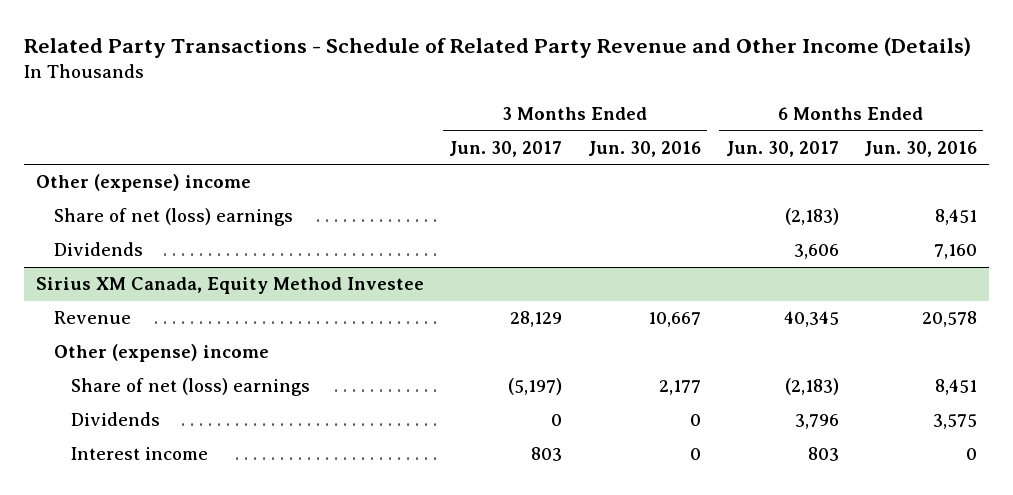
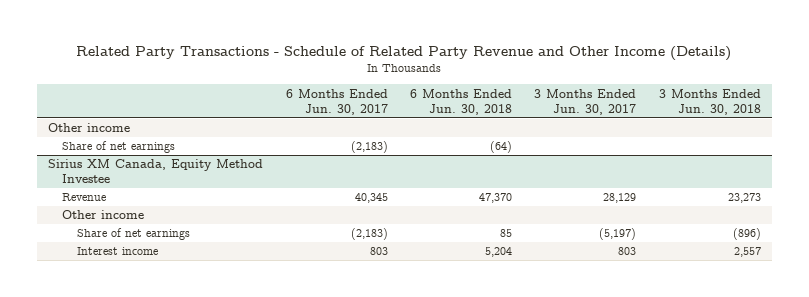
- | 3 Months Ended Jun. 30, 2017 | 3 Months Ended Jun. 30, 2016 | 6 Months Ended Jun. 30, 2017 | 6 Months Ended Jun. 30, 2016
+ | 6 Months Ended Jun. 30, 2017 | 6 Months Ended Jun. 30, 2018 | 3 Months Ended Jun. 30, 2017 | 3 Months Ended Jun. 30, 2018
- Other (expense) income
- Share of net (loss) earnings | | | (2,183) | 8,451
- Dividends | | | 3,606 | 7,160
+ Other income
+ Share of net earnings | (2,183) | (64) | |
@ Sirius XM Canada, Equity Method Investee
- Other (expense) income
- Share of net (loss) earnings | (5,197) | 2,177 | (2,183) | 8,451
- Dividends | 0 | 0 | 3,796 | 3,575
+ Other income
+ Share of net earnings | (2,183) | 85 | (5,197) | (896)

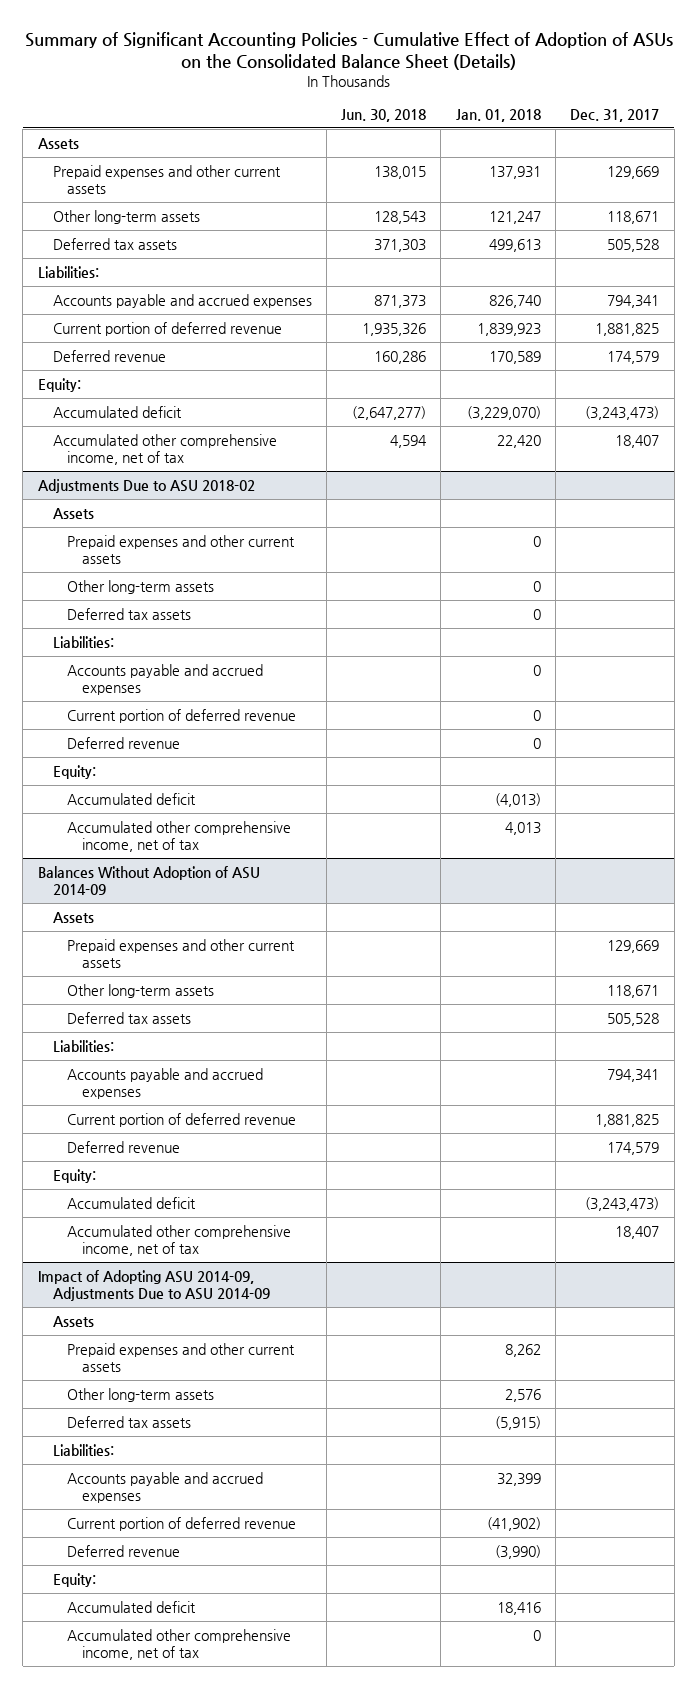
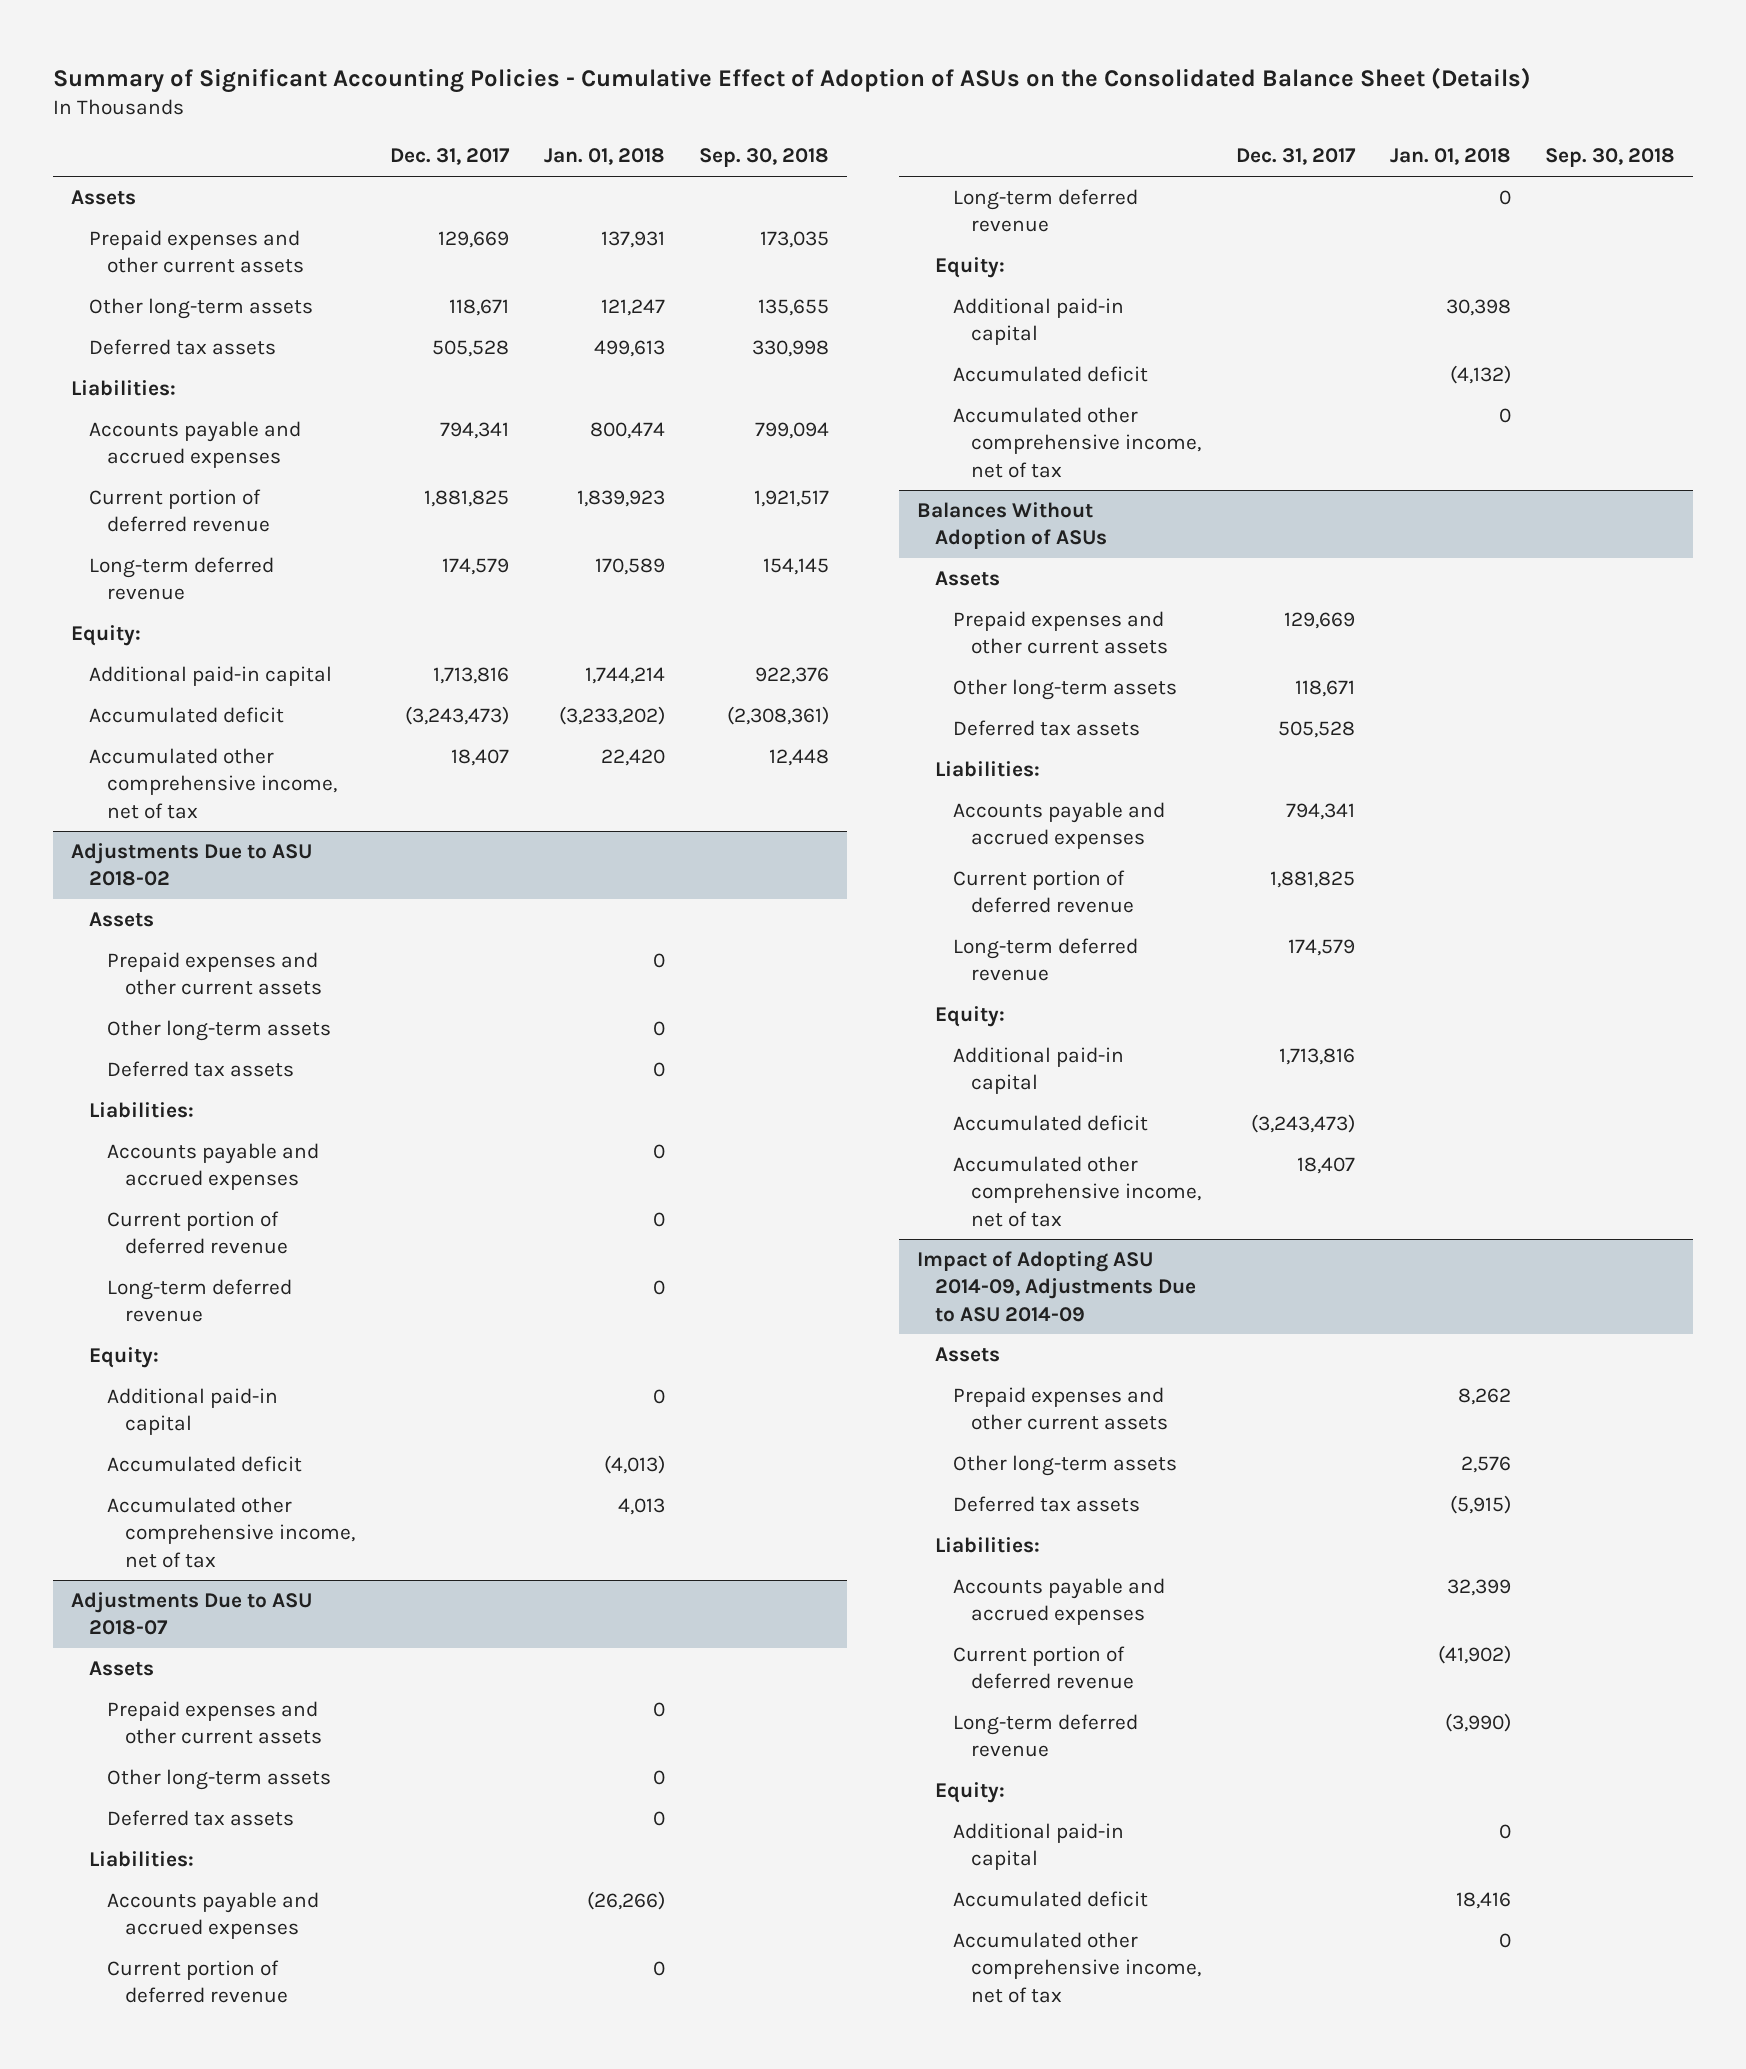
- | Jun. 30, 2018 | Jan. 01, 2018 | Dec. 31, 2017
+ | Dec. 31, 2017 | Jan. 01, 2018 | Sep. 30, 2018
- Accounts payable and accrued expenses | 871,373 | 826,740 | 794,341
+ Accounts payable and accrued expenses | 794,341 | 800,474 | 799,094
- Deferred revenue | 160,286 | 170,589 | 174,579
+ Long-term deferred revenue | 174,579 | 170,589 | 154,145
- Accumulated deficit | (2,647,277) | (3,229,070) | (3,243,473)
+ Additional paid-in capital | 1,713,816 | 1,744,214 | 922,376
+ Accumulated deficit | (3,243,473) | (3,233,202) | (2,308,361)
@ Adjustments Due to ASU 2018-02
- Deferred revenue | | 0 |
+ Long-term deferred revenue | | 0 |
+ Additional paid-in capital | | 0 |
- Balances Without Adoption of ASU 2014-09
+ Adjustments Due to ASU 2018-07
+ Prepaid expenses and other current assets | | 0 |
+ Other long-term assets | | 0 |
+ Deferred tax assets | | 0 |
+ Liabilities:
+ Accounts payable and accrued expenses | | (26,266) |
+ Current portion of deferred revenue | | 0 |
+ Long-term deferred revenue | | 0 |
+ Equity:
+ Additional paid-in capital | | 30,398 |
+ Accumulated deficit | | (4,132) |
+ Accumulated other comprehensive income, net of tax | | 0 |
+ Balances Without Adoption of ASUs
+ Assets
- Deferred revenue | | | 174,579
+ Long-term deferred revenue | 174,579 | |
+ Additional paid-in capital | 1,713,816 | |
@ Impact of Adopting ASU 2014-09, Adjustments Due to ASU 2014-09
- Deferred revenue | | (3,990) |
+ Long-term deferred revenue | | (3,990) |
+ Additional paid-in capital | | 0 |

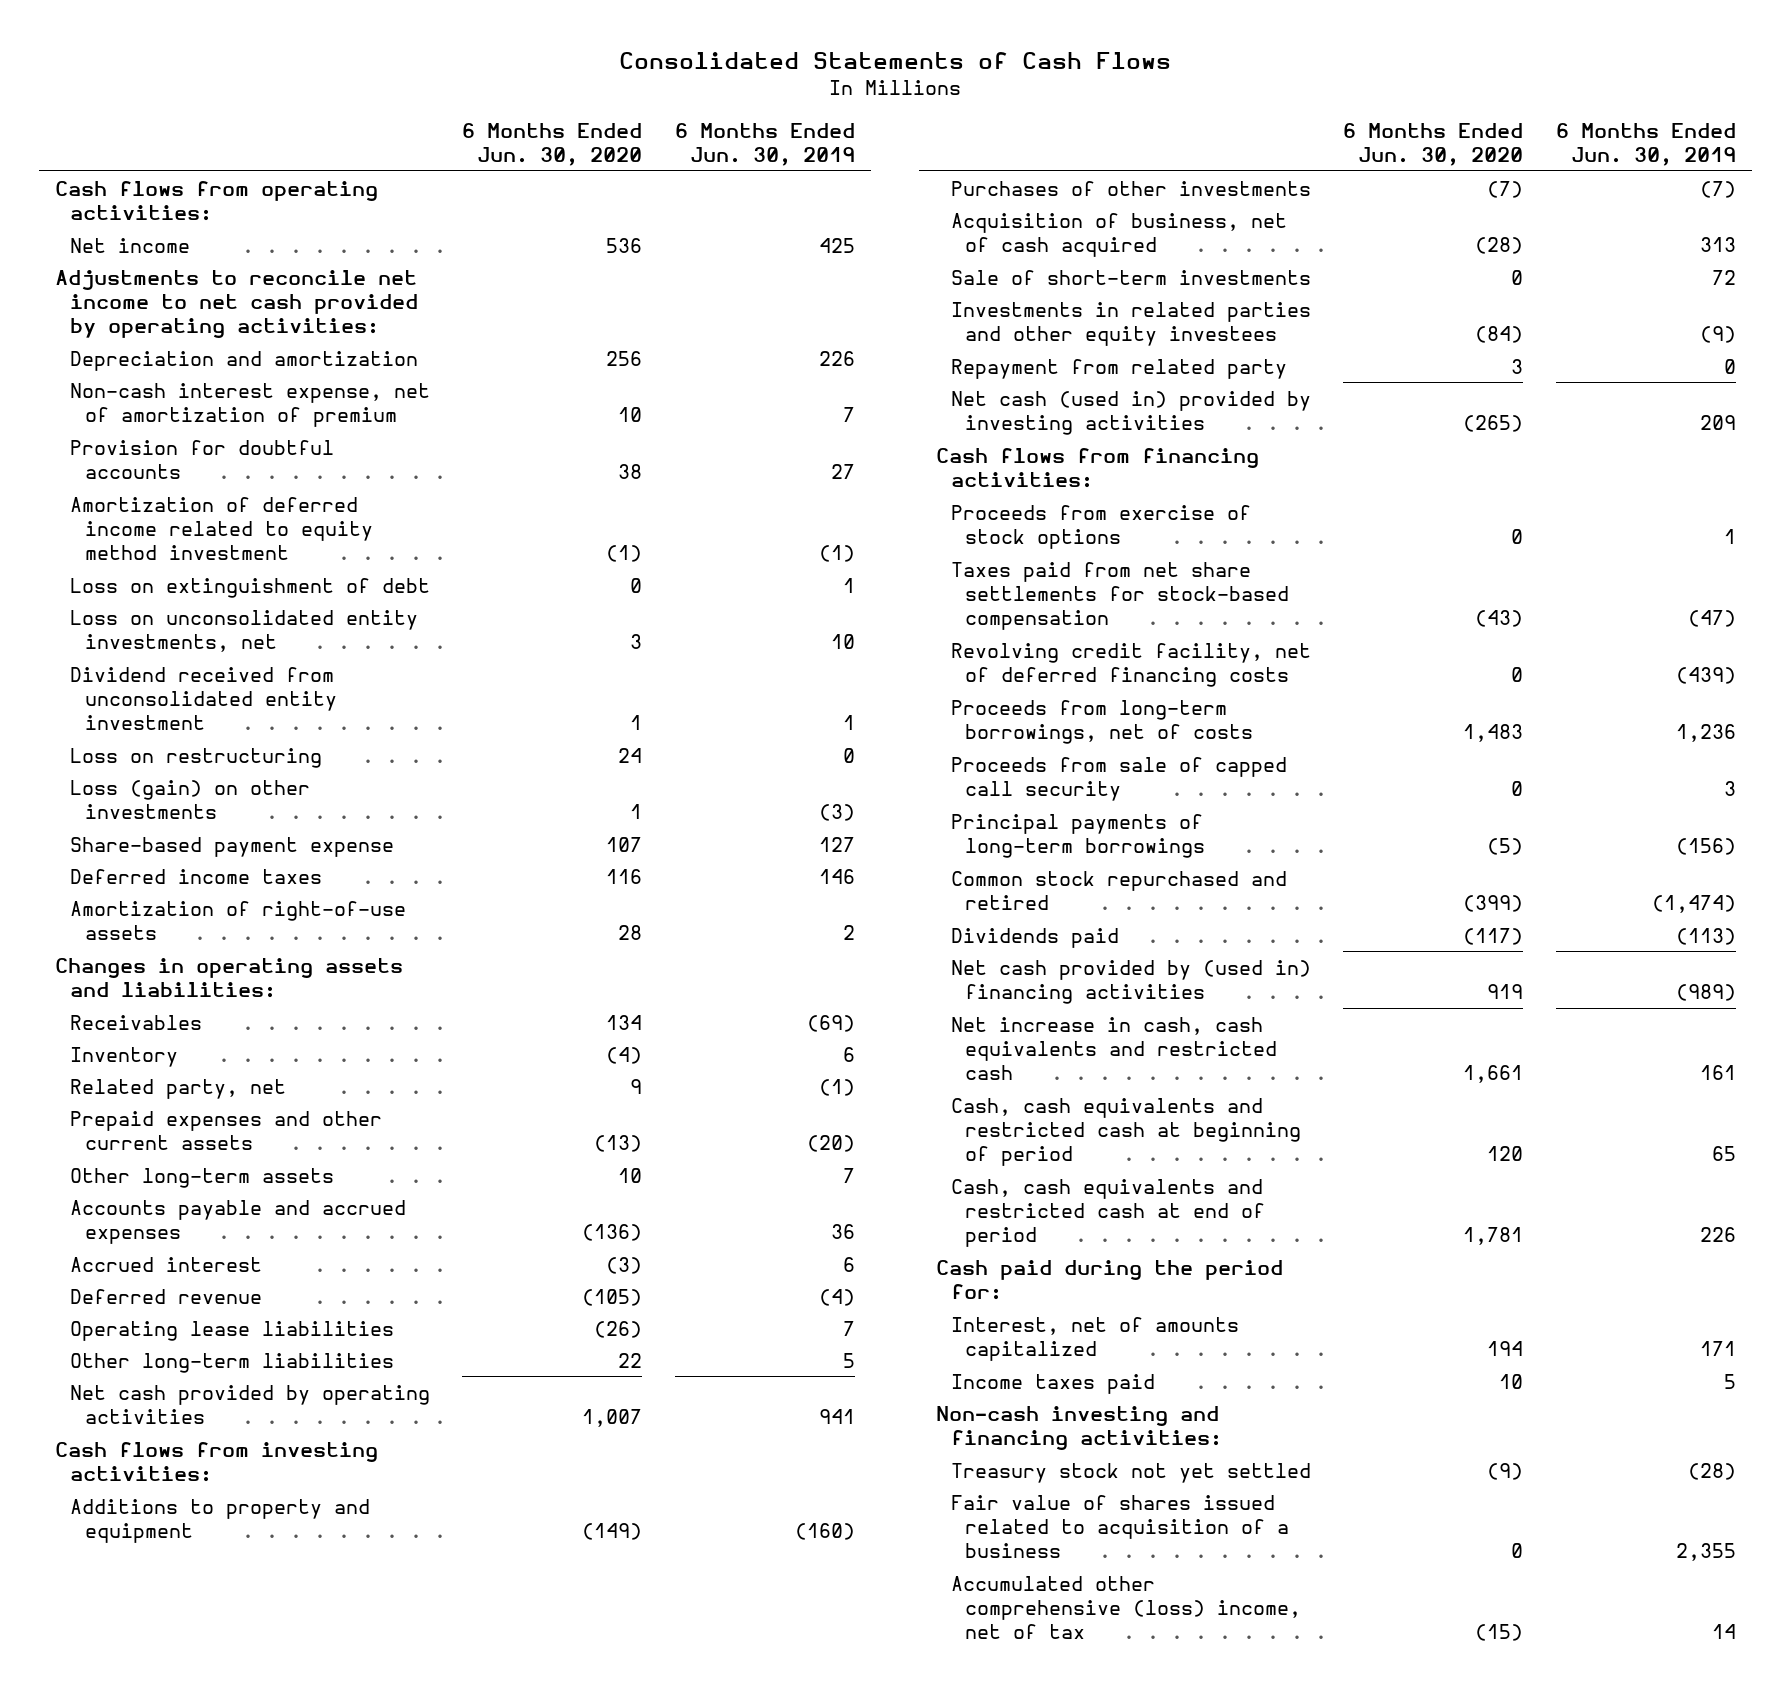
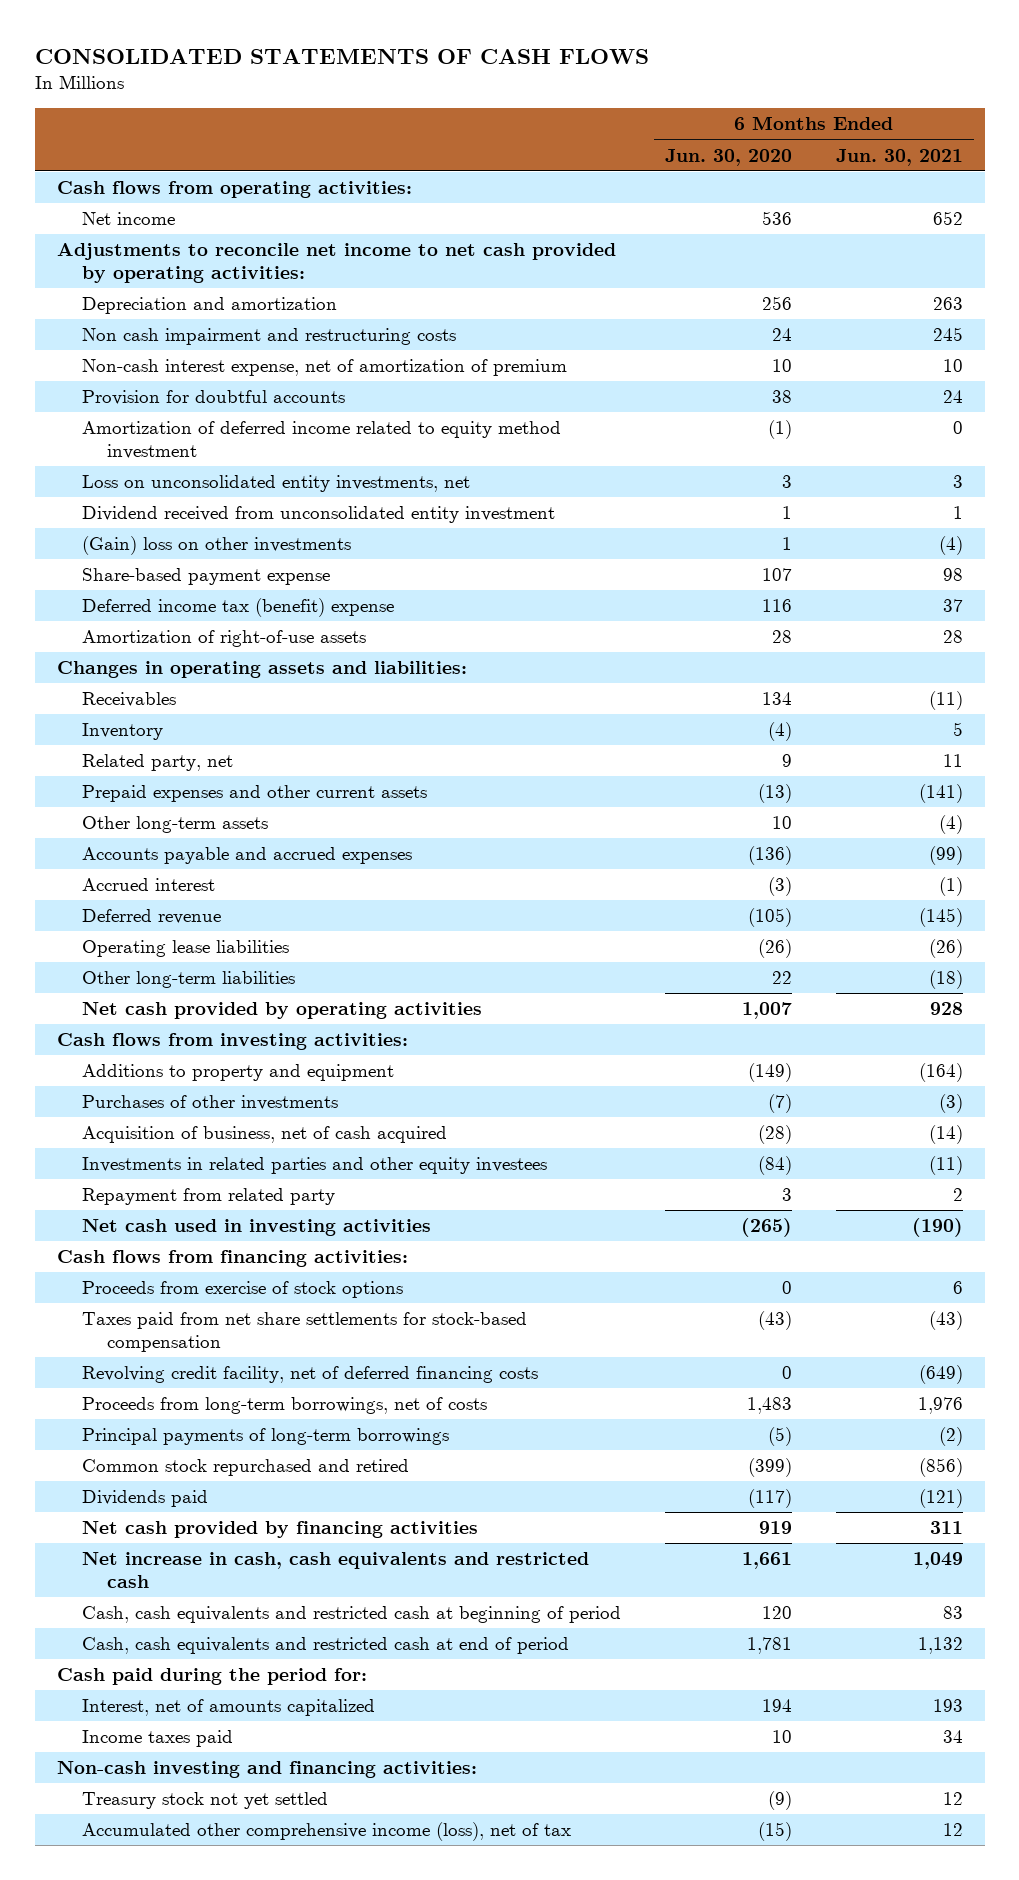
- Consolidated Statements of Cash Flows
+ CONSOLIDATED STATEMENTS OF CASH FLOWS
- | 6 Months Ended Jun. 30, 2020 | 6 Months Ended Jun. 30, 2019
+ | 6 Months Ended Jun. 30, 2020 | 6 Months Ended Jun. 30, 2021
+ Non cash impairment and restructuring costs | 24 | 245
- Loss on extinguishment of debt | 0 | 1
- Loss on restructuring | 24 | 0
- Loss (gain) on other investments | 1 | (3)
+ (Gain) loss on other investments | 1 | (4)
- Deferred income taxes | 116 | 146
+ Deferred income tax (benefit) expense | 116 | 37
- Sale of short-term investments | 0 | 72
- Net cash (used in) provided by investing activities | (265) | 209
+ Net cash used in investing activities | (265) | (190)
- Proceeds from sale of capped call security | 0 | 3
- Net cash provided by (used in) financing activities | 919 | (989)
+ Net cash provided by financing activities | 919 | 311
- Fair value of shares issued related to acquisition of a business | 0 | 2,355
- Accumulated other comprehensive (loss) income, net of tax | (15) | 14
+ Accumulated other comprehensive income (loss), net of tax | (15) | 12

